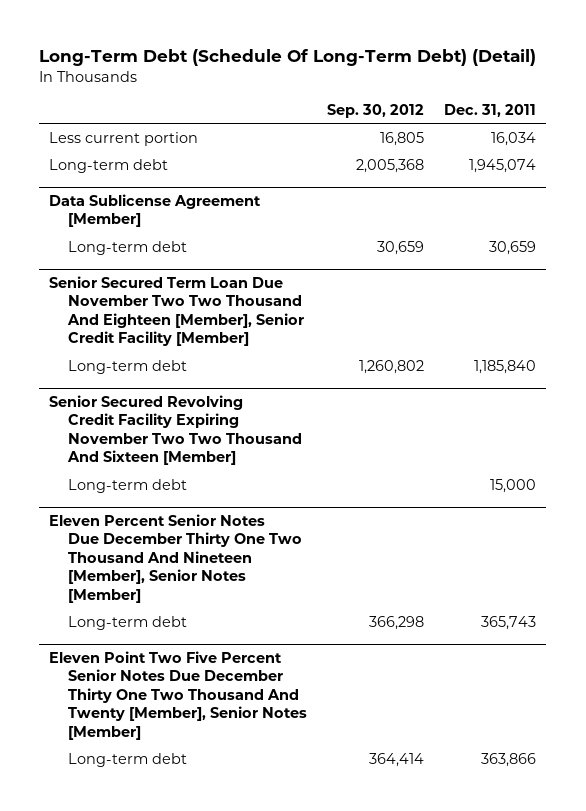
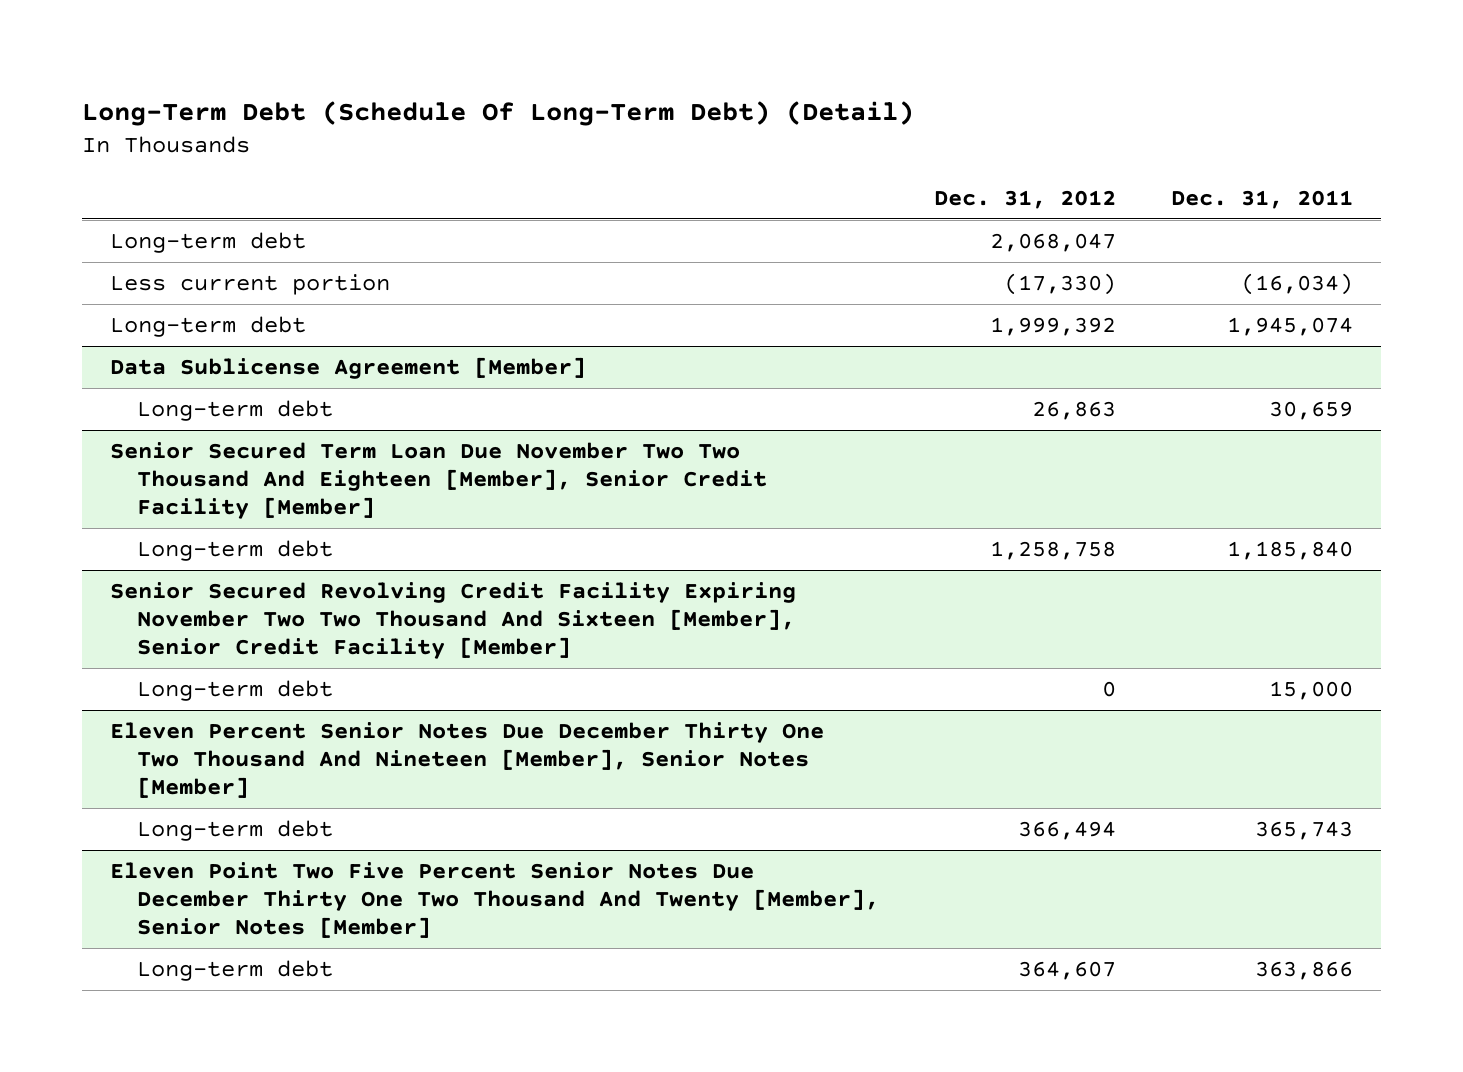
- | Sep. 30, 2012 | Dec. 31, 2011
+ | Dec. 31, 2012 | Dec. 31, 2011
- Less current portion | 16,805 | 16,034
+ Long-term debt | 2,068,047 |
+ Less current portion | (17,330) | (16,034)
- Senior Secured Revolving Credit Facility Expiring November Two Two Thousand And Sixteen [Member]
+ Senior Secured Revolving Credit Facility Expiring November Two Two Thousand And Sixteen [Member], Senior Credit Facility [Member]

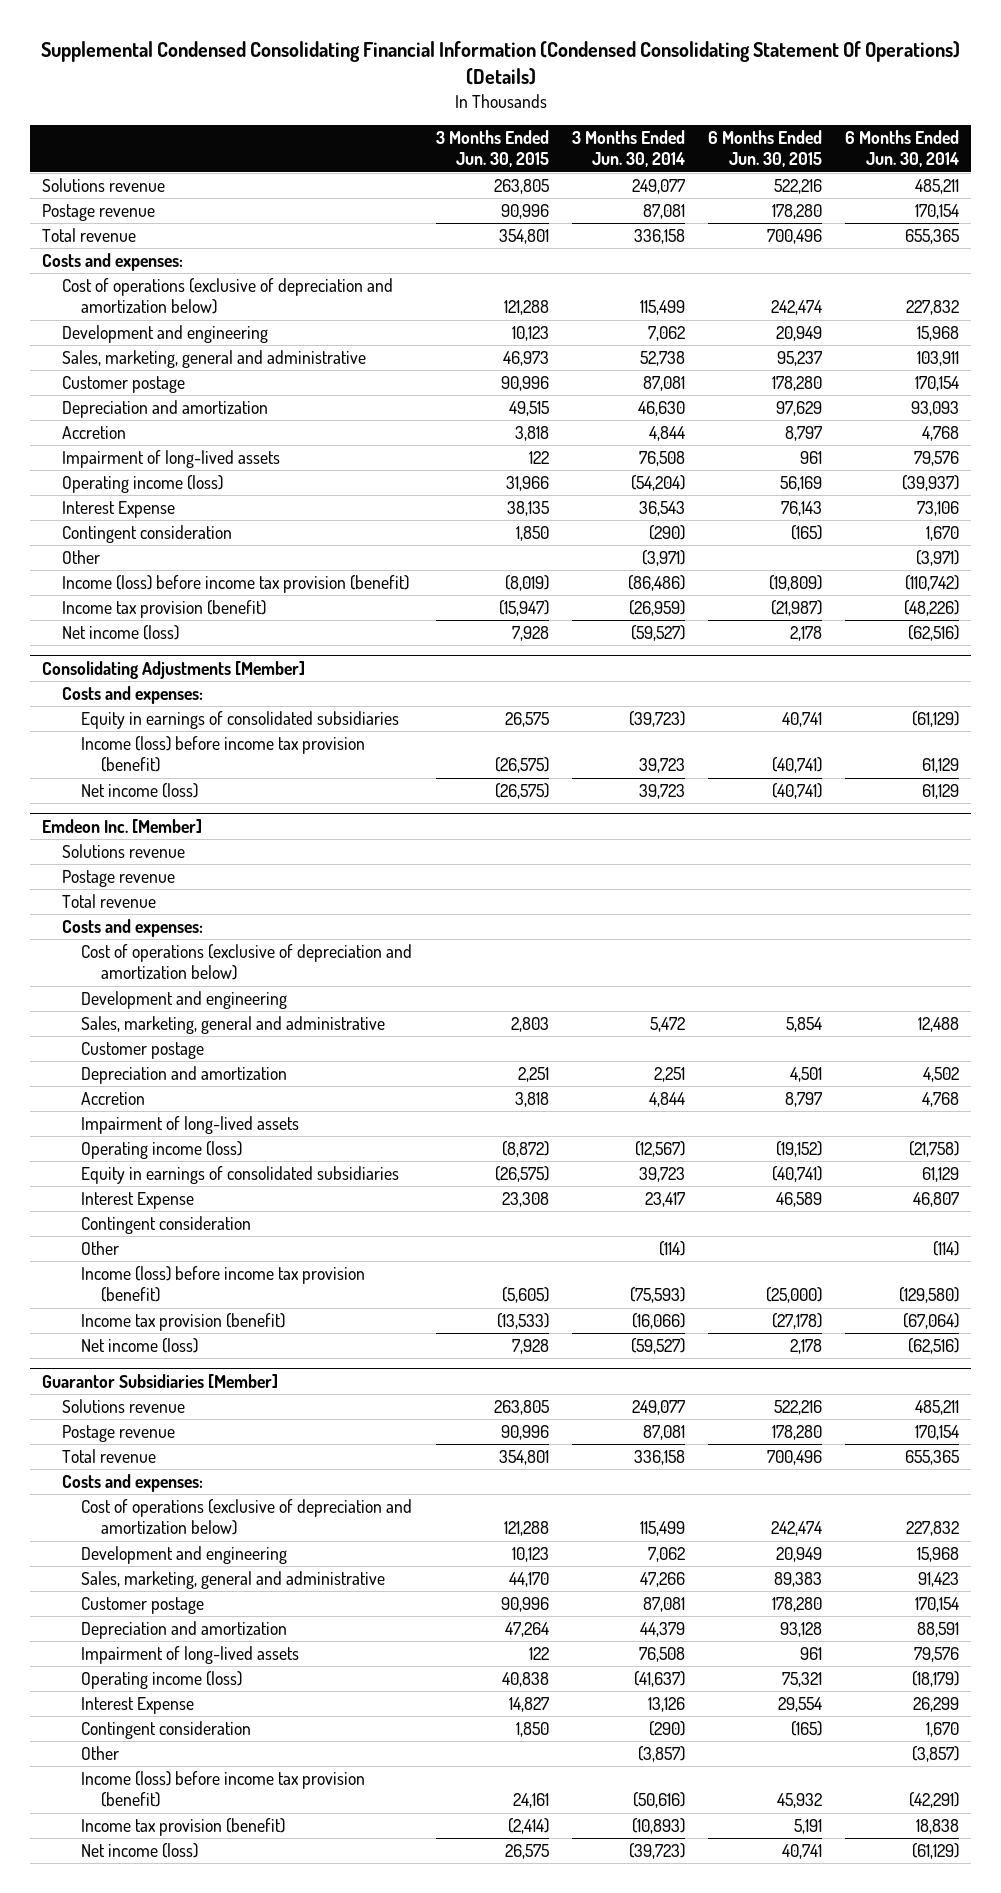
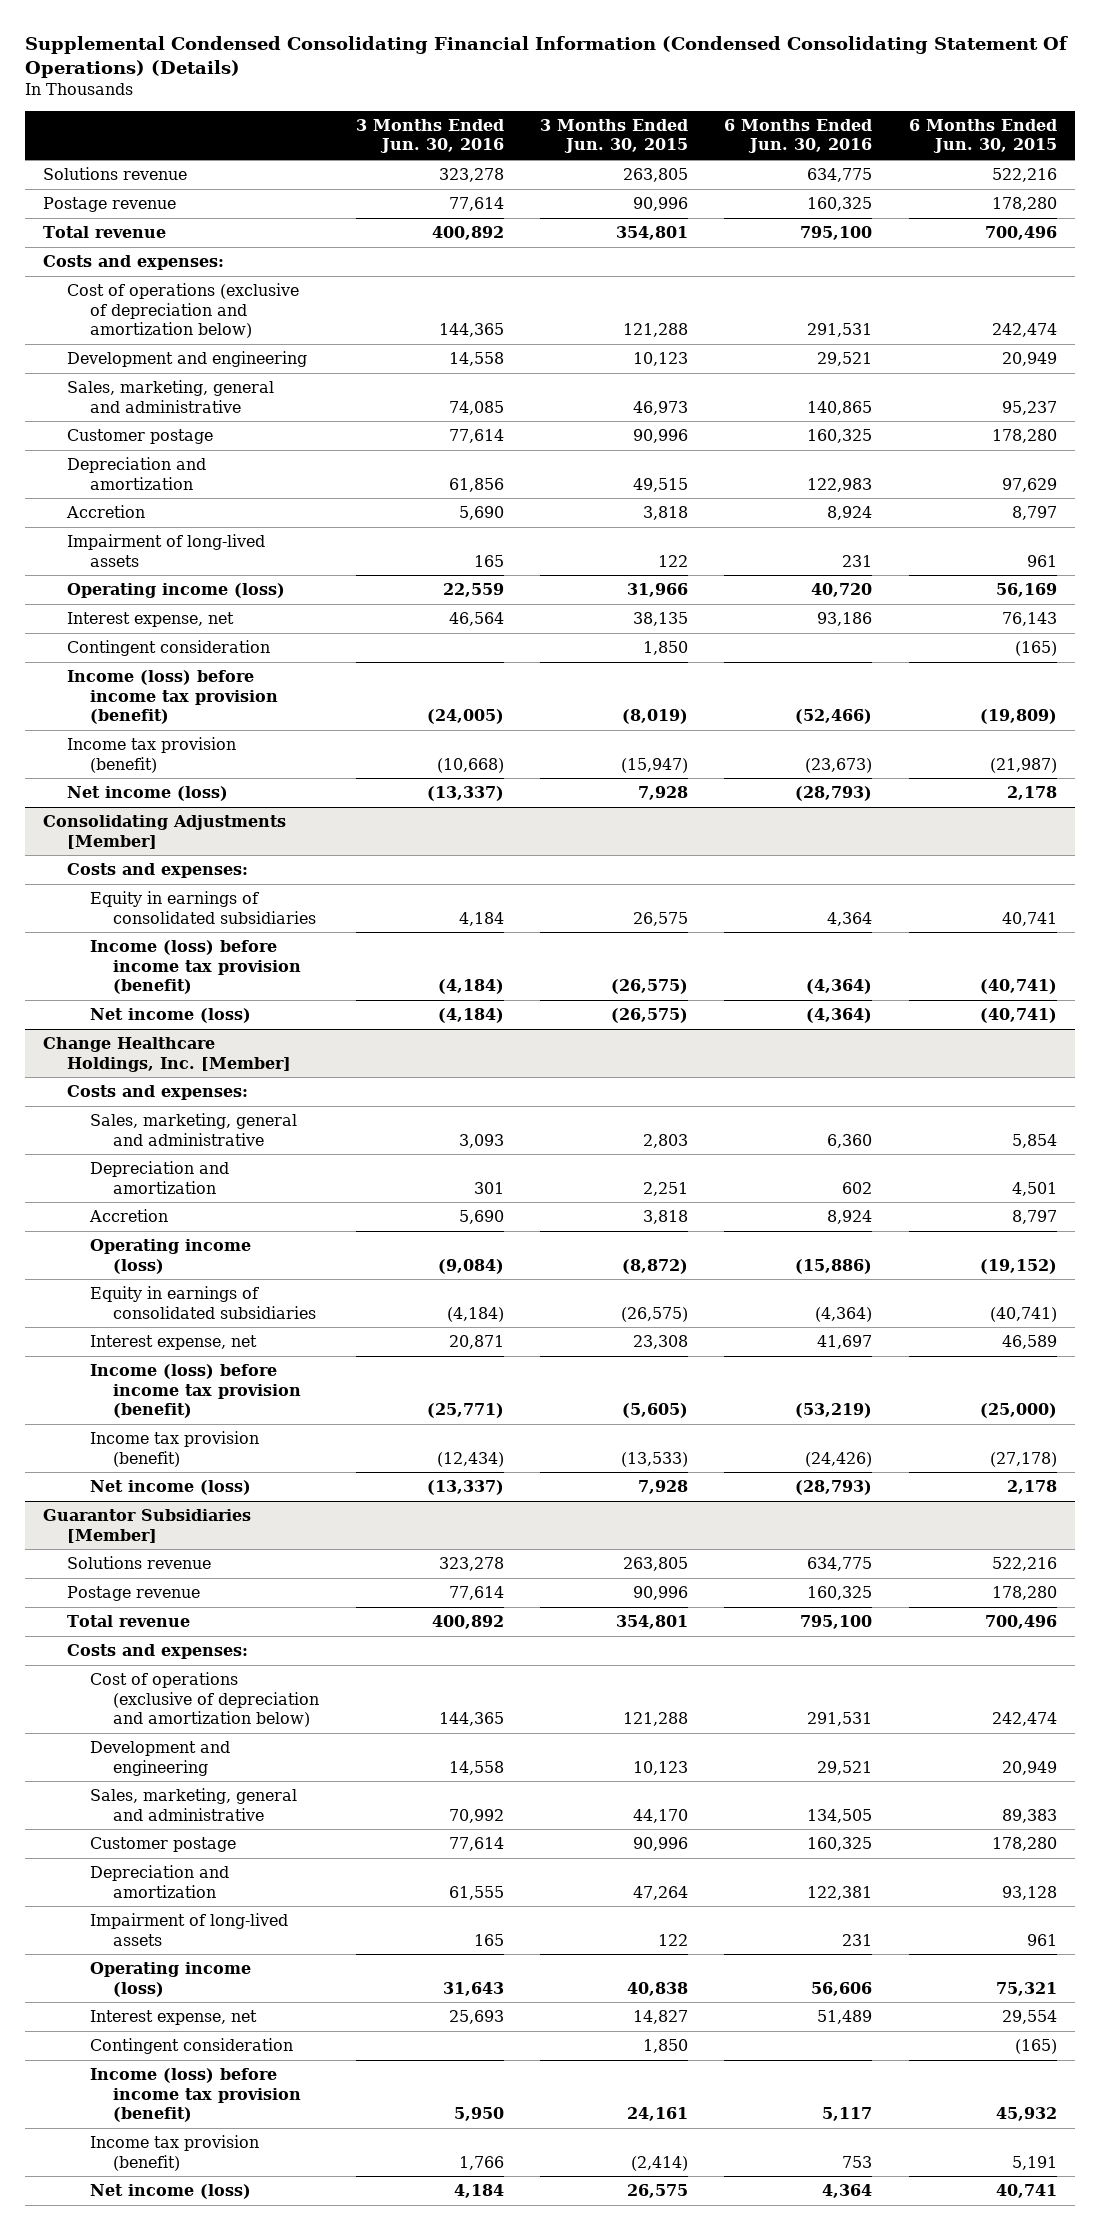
- | 3 Months Ended Jun. 30, 2015 | 3 Months Ended Jun. 30, 2014 | 6 Months Ended Jun. 30, 2015 | 6 Months Ended Jun. 30, 2014
+ | 3 Months Ended Jun. 30, 2016 | 3 Months Ended Jun. 30, 2015 | 6 Months Ended Jun. 30, 2016 | 6 Months Ended Jun. 30, 2015
- Interest Expense | 38,135 | 36,543 | 76,143 | 73,106
+ Interest expense, net | 46,564 | 38,135 | 93,186 | 76,143
- Other | | (3,971) | | (3,971)
- Emdeon Inc. [Member]
- Solutions revenue
- Postage revenue
- Total revenue
+ Change Healthcare Holdings, Inc. [Member]
- Cost of operations (exclusive of depreciation and amortization below)
- Development and engineering
- Customer postage
- Impairment of long-lived assets
- Interest Expense | 23,308 | 23,417 | 46,589 | 46,807
- Contingent consideration
- Other | | (114) | | (114)
+ Interest expense, net | 20,871 | 23,308 | 41,697 | 46,589
@ Guarantor Subsidiaries [Member]
- Interest Expense | 14,827 | 13,126 | 29,554 | 26,299
+ Interest expense, net | 25,693 | 14,827 | 51,489 | 29,554
- Other | | (3,857) | | (3,857)

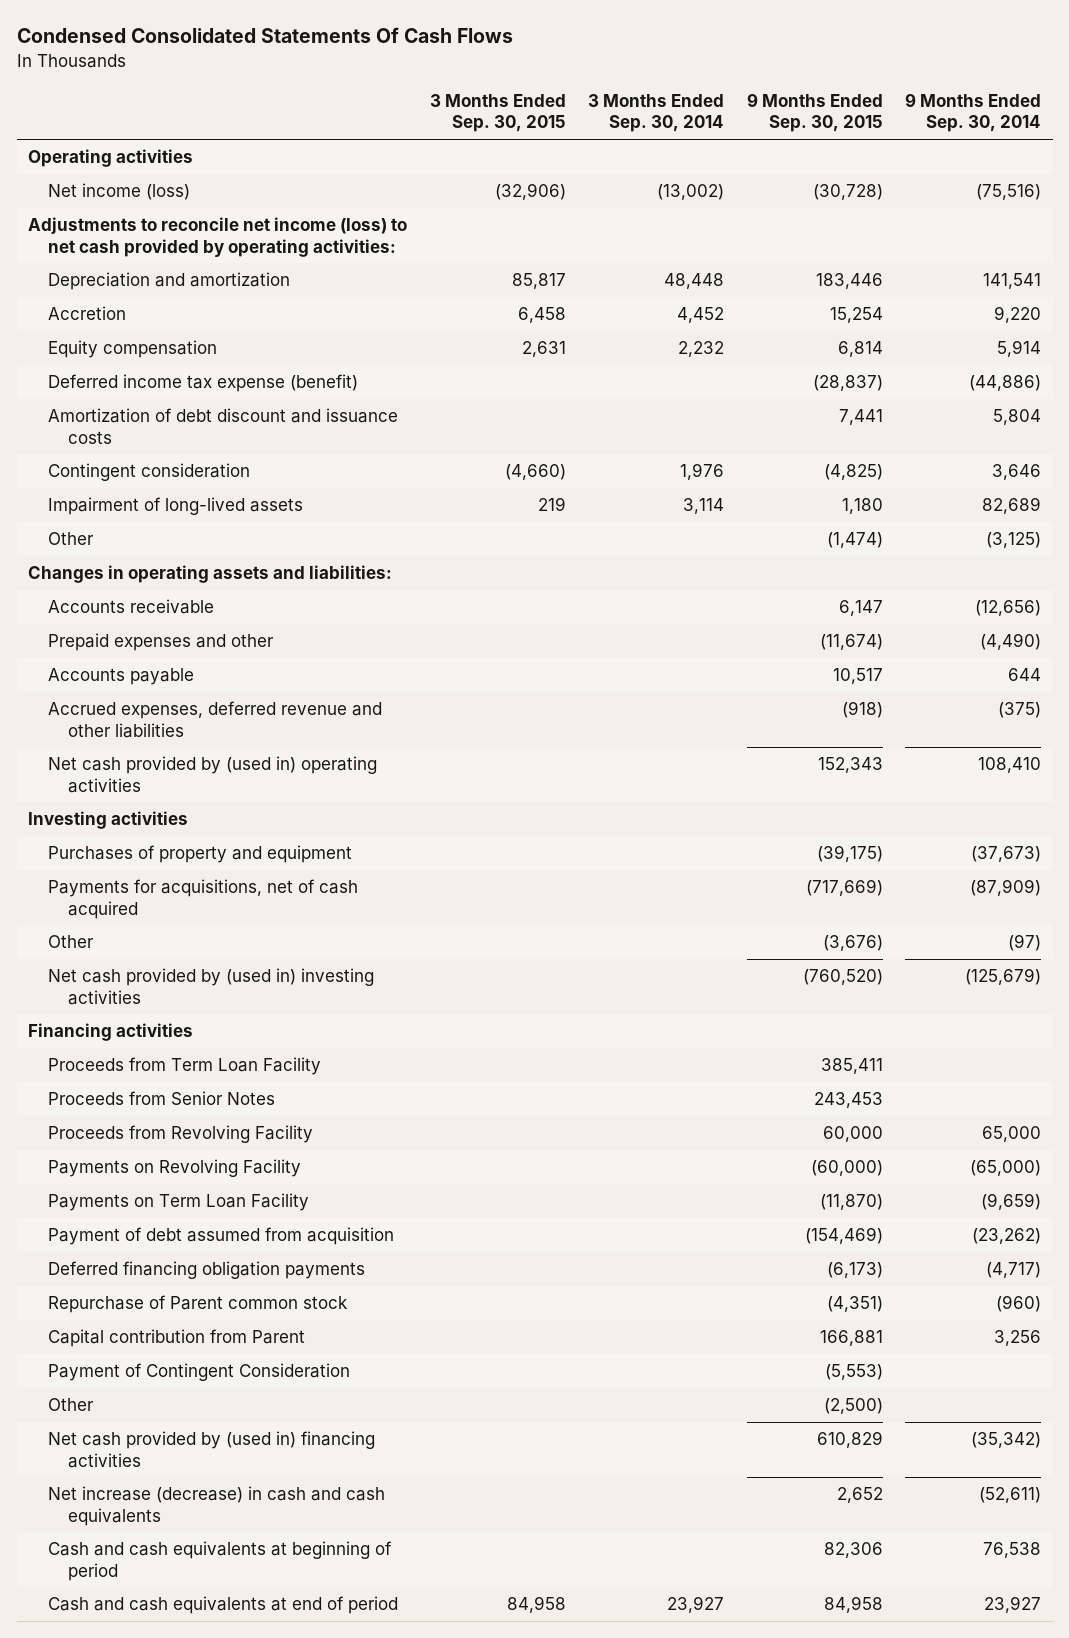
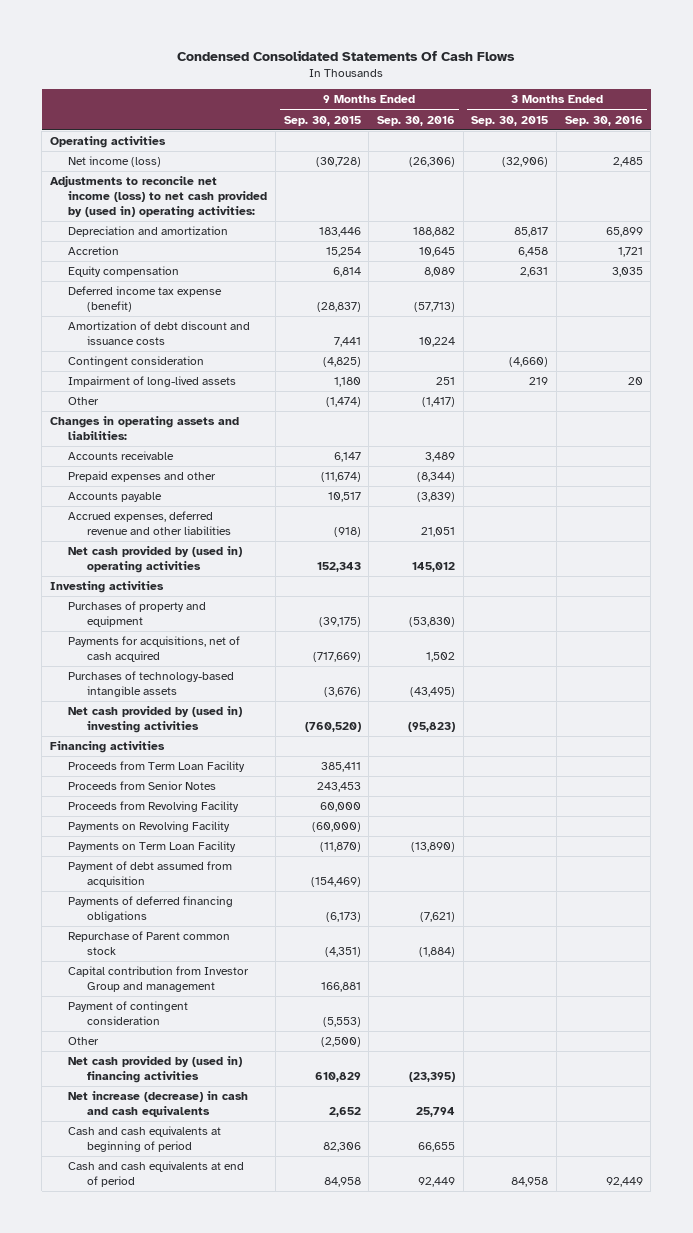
- | 3 Months Ended Sep. 30, 2015 | 3 Months Ended Sep. 30, 2014 | 9 Months Ended Sep. 30, 2015 | 9 Months Ended Sep. 30, 2014
+ | 9 Months Ended Sep. 30, 2015 | 9 Months Ended Sep. 30, 2016 | 3 Months Ended Sep. 30, 2015 | 3 Months Ended Sep. 30, 2016
- Adjustments to reconcile net income (loss) to net cash provided by operating activities:
+ Adjustments to reconcile net income (loss) to net cash provided by (used in) operating activities:
- Other | | | (3,676) | (97)
+ Purchases of technology-based intangible assets | (3,676) | (43,495) | |
- Deferred financing obligation payments | | | (6,173) | (4,717)
+ Payments of deferred financing obligations | (6,173) | (7,621) | |
- Capital contribution from Parent | | | 166,881 | 3,256
- Payment of Contingent Consideration | | | (5,553) |
+ Capital contribution from Investor Group and management | 166,881 | | |
+ Payment of contingent consideration | (5,553) | | |

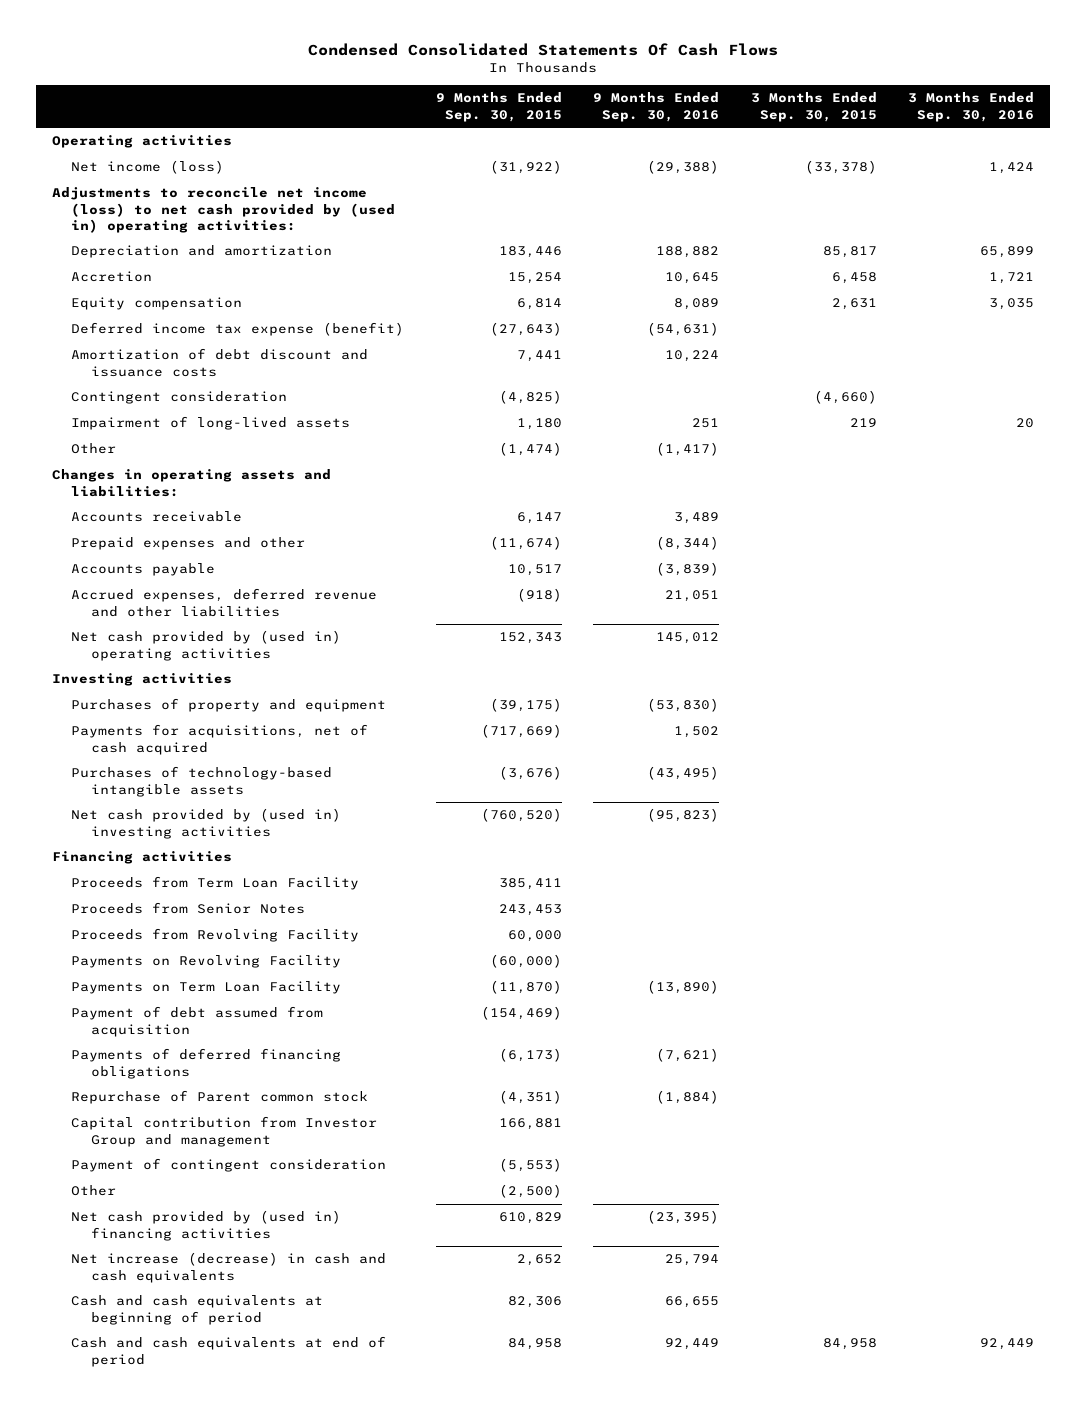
- Net income (loss) | (30,728) | (26,306) | (32,906) | 2,485
+ Net income (loss) | (31,922) | (29,388) | (33,378) | 1,424
- Deferred income tax expense (benefit) | (28,837) | (57,713) | |
+ Deferred income tax expense (benefit) | (27,643) | (54,631) | |

